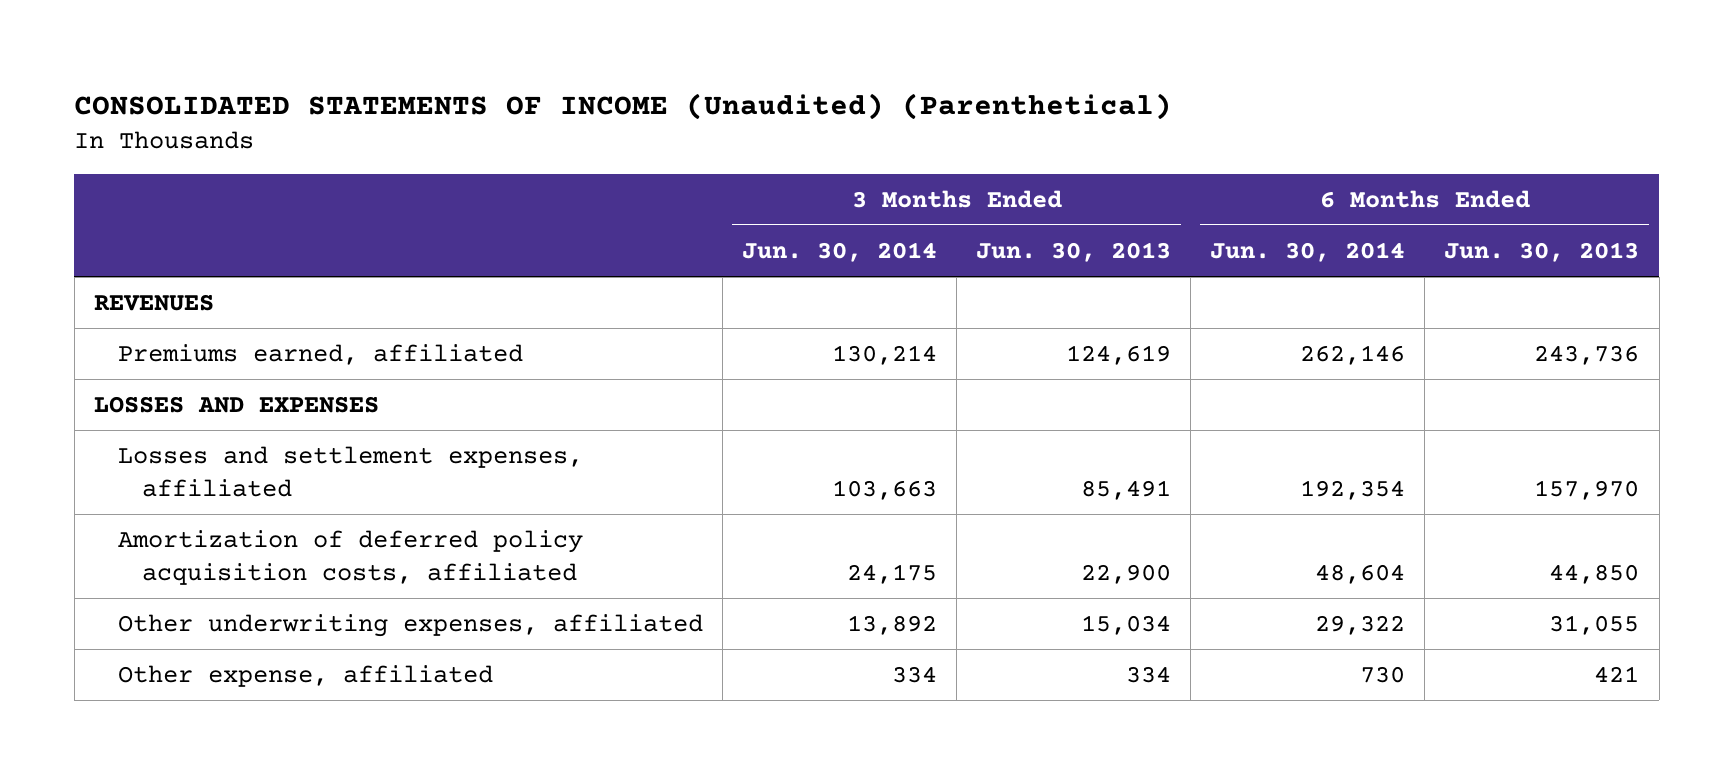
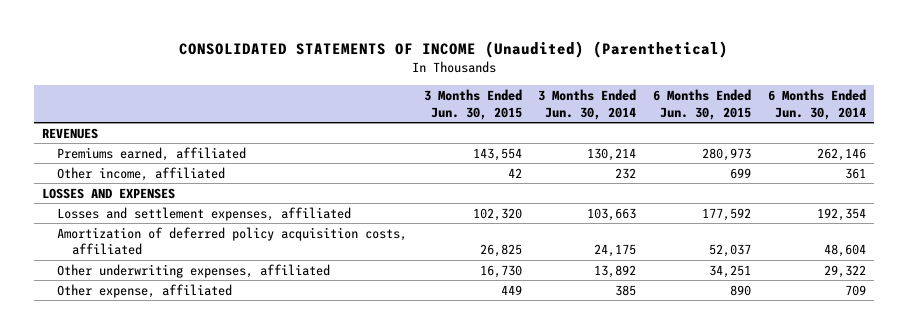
- | 3 Months Ended Jun. 30, 2014 | 3 Months Ended Jun. 30, 2013 | 6 Months Ended Jun. 30, 2014 | 6 Months Ended Jun. 30, 2013
+ | 3 Months Ended Jun. 30, 2015 | 3 Months Ended Jun. 30, 2014 | 6 Months Ended Jun. 30, 2015 | 6 Months Ended Jun. 30, 2014
+ Other income, affiliated | 42 | 232 | 699 | 361
- Other expense, affiliated | 334 | 334 | 730 | 421
+ Other expense, affiliated | 449 | 385 | 890 | 709

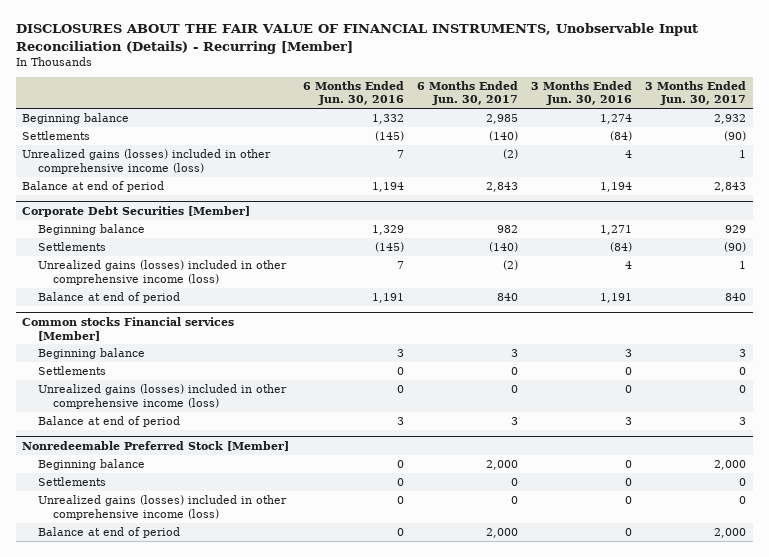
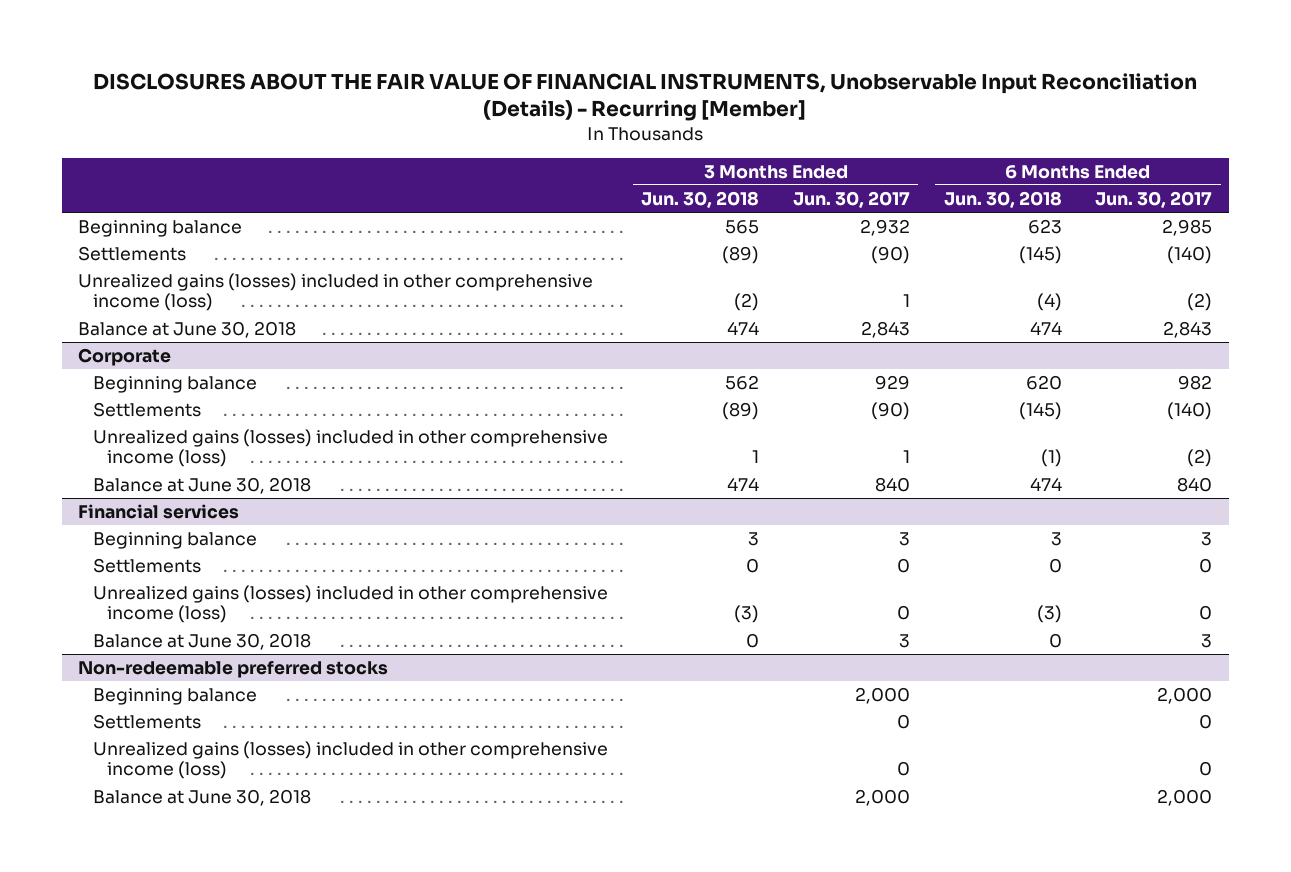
- | 6 Months Ended Jun. 30, 2016 | 6 Months Ended Jun. 30, 2017 | 3 Months Ended Jun. 30, 2016 | 3 Months Ended Jun. 30, 2017
+ | 3 Months Ended Jun. 30, 2018 | 3 Months Ended Jun. 30, 2017 | 6 Months Ended Jun. 30, 2018 | 6 Months Ended Jun. 30, 2017
- Balance at end of period | 1,194 | 2,843 | 1,194 | 2,843
- Corporate Debt Securities [Member]
+ Balance at June 30, 2018 | 474 | 2,843 | 474 | 2,843
+ Corporate
- Balance at end of period | 1,191 | 840 | 1,191 | 840
- Common stocks Financial services [Member]
+ Balance at June 30, 2018 | 474 | 840 | 474 | 840
+ Financial services
- Balance at end of period | 3 | 3 | 3 | 3
- Nonredeemable Preferred Stock [Member]
+ Balance at June 30, 2018 | 0 | 3 | 0 | 3
+ Non-redeemable preferred stocks
- Balance at end of period | 0 | 2,000 | 0 | 2,000
+ Balance at June 30, 2018 | | 2,000 | | 2,000

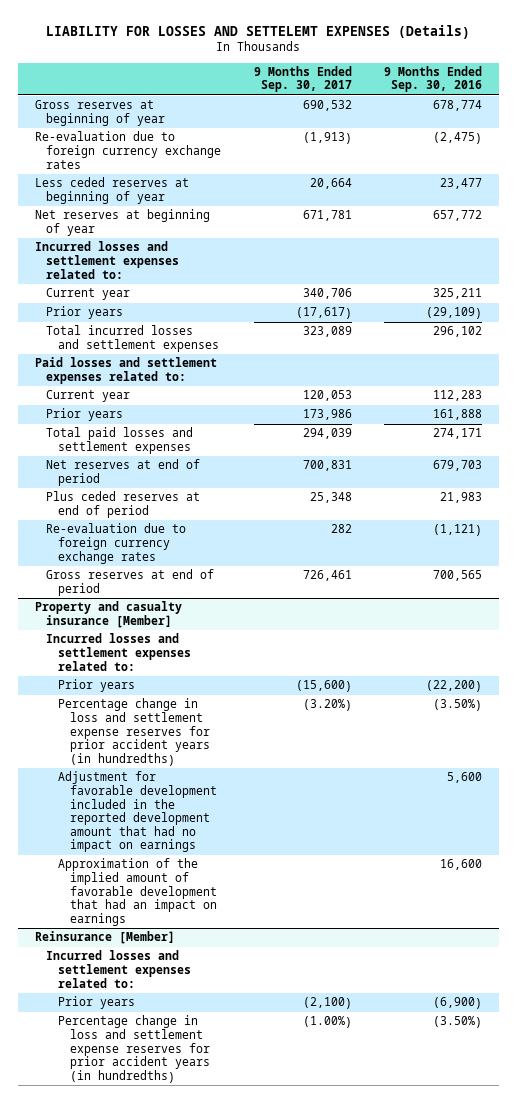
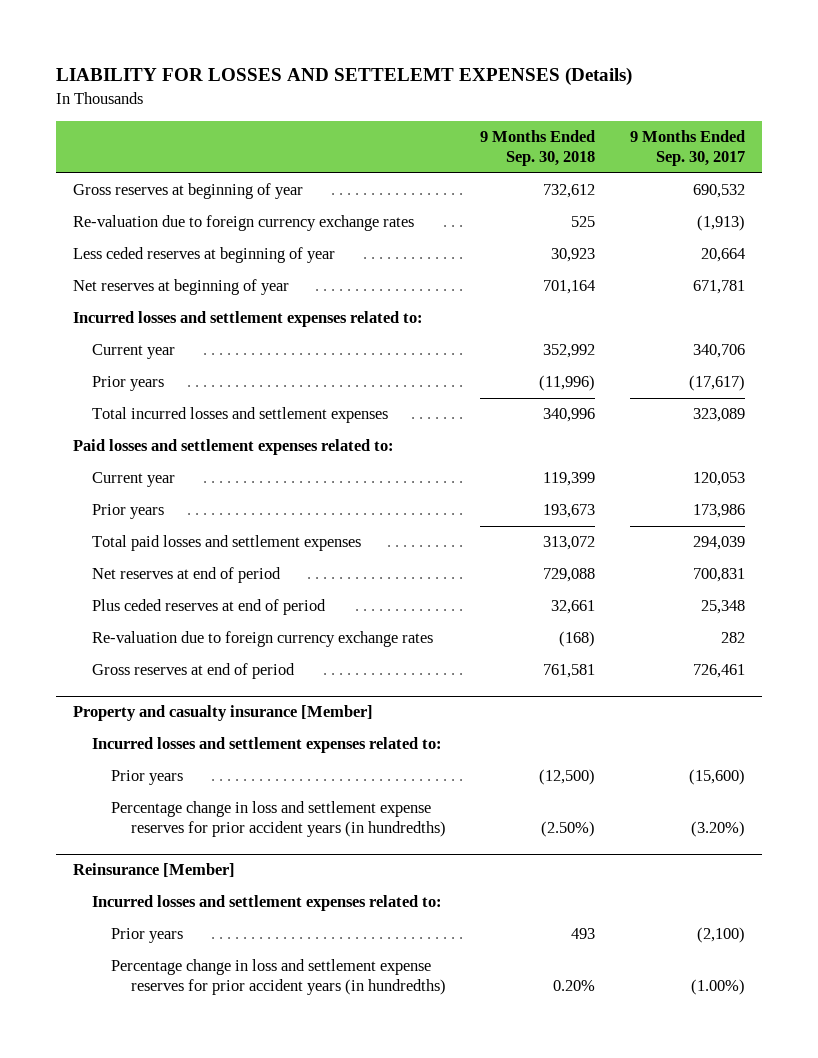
- | 9 Months Ended Sep. 30, 2017 | 9 Months Ended Sep. 30, 2016
+ | 9 Months Ended Sep. 30, 2018 | 9 Months Ended Sep. 30, 2017
- Re-evaluation due to foreign currency exchange rates | (1,913) | (2,475)
+ Re-valuation due to foreign currency exchange rates | 525 | (1,913)
- Re-evaluation due to foreign currency exchange rates | 282 | (1,121)
+ Re-valuation due to foreign currency exchange rates | (168) | 282
@ Property and casualty insurance [Member]
- Adjustment for favorable development included in the reported development amount that had no impact on earnings | | 5,600
- Approximation of the implied amount of favorable development that had an impact on earnings | | 16,600

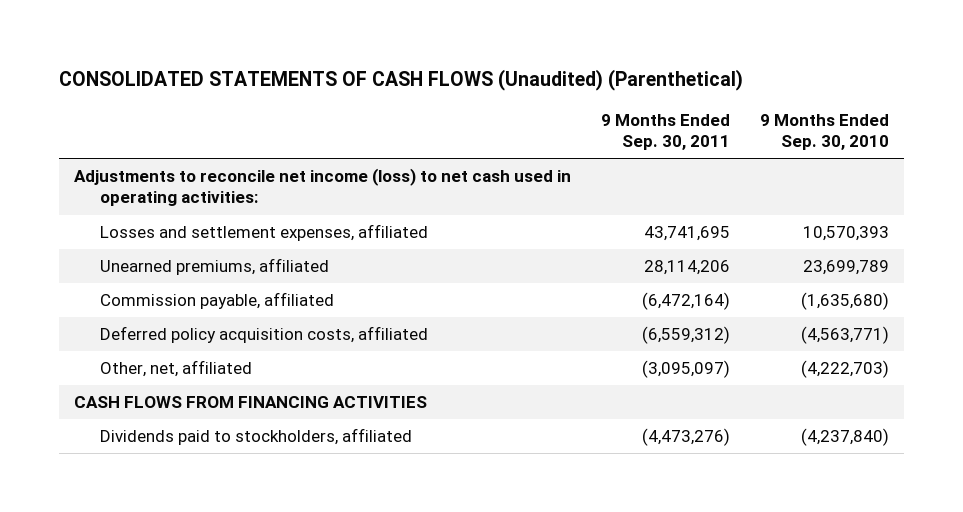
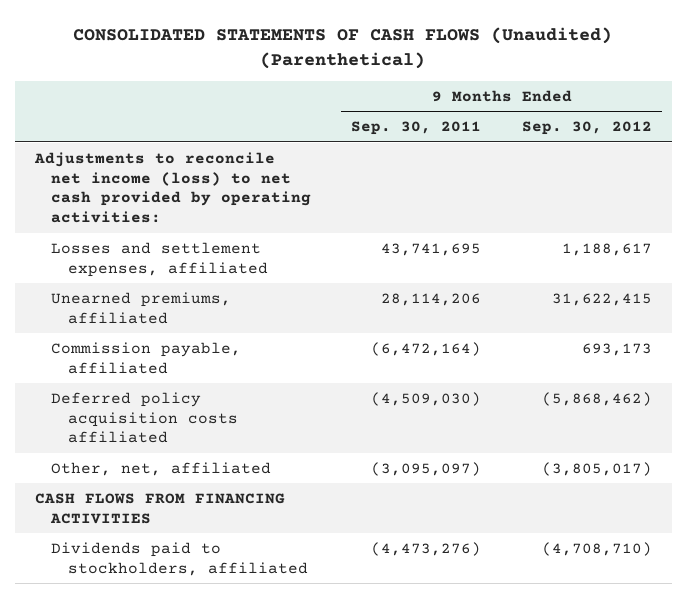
- | 9 Months Ended Sep. 30, 2011 | 9 Months Ended Sep. 30, 2010
+ | 9 Months Ended Sep. 30, 2011 | 9 Months Ended Sep. 30, 2012
- Adjustments to reconcile net income (loss) to net cash used in operating activities:
+ Adjustments to reconcile net income (loss) to net cash provided by operating activities:
- Deferred policy acquisition costs, affiliated | (6,559,312) | (4,563,771)
+ Deferred policy acquisition costs affiliated | (4,509,030) | (5,868,462)

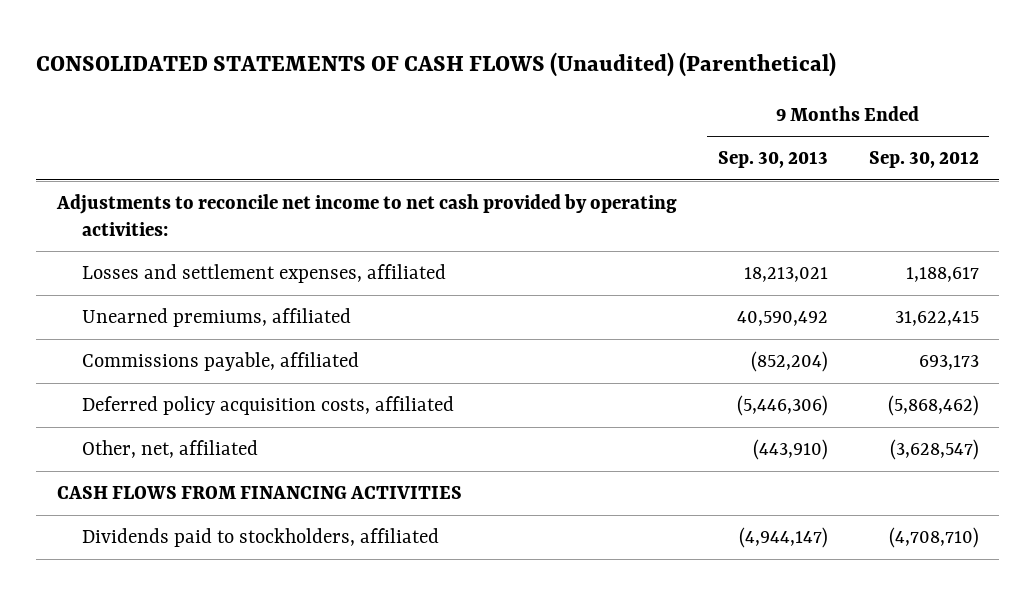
- | 9 Months Ended Sep. 30, 2011 | 9 Months Ended Sep. 30, 2012
+ | 9 Months Ended Sep. 30, 2013 | 9 Months Ended Sep. 30, 2012
- Adjustments to reconcile net income (loss) to net cash provided by operating activities:
+ Adjustments to reconcile net income to net cash provided by operating activities:
- Commission payable, affiliated | (6,472,164) | 693,173
- Deferred policy acquisition costs affiliated | (4,509,030) | (5,868,462)
- Other, net, affiliated | (3,095,097) | (3,805,017)
+ Commissions payable, affiliated | (852,204) | 693,173
+ Deferred policy acquisition costs, affiliated | (5,446,306) | (5,868,462)
+ Other, net, affiliated | (443,910) | (3,628,547)

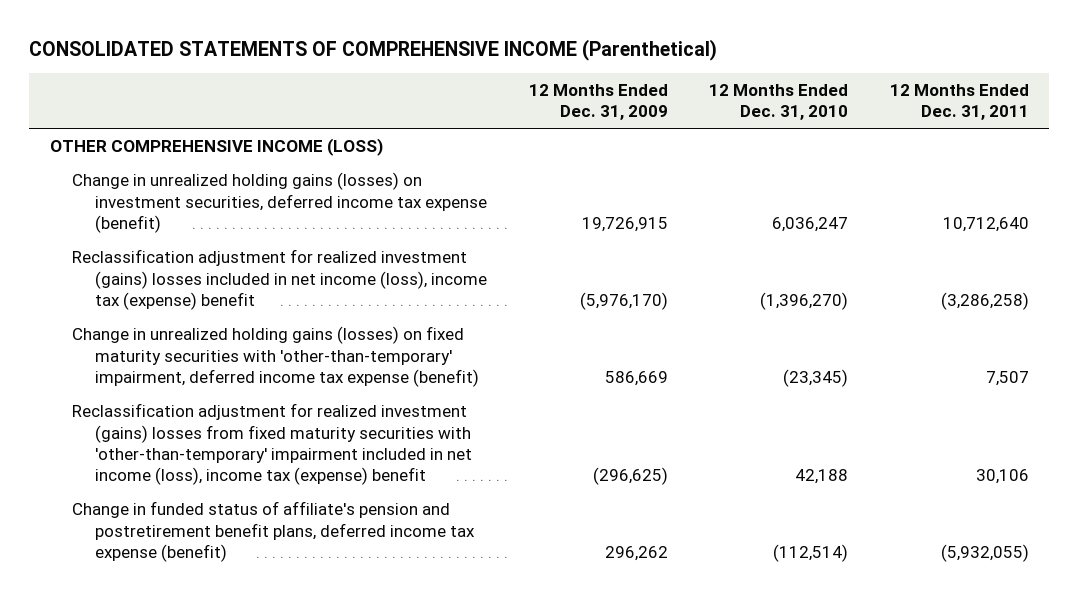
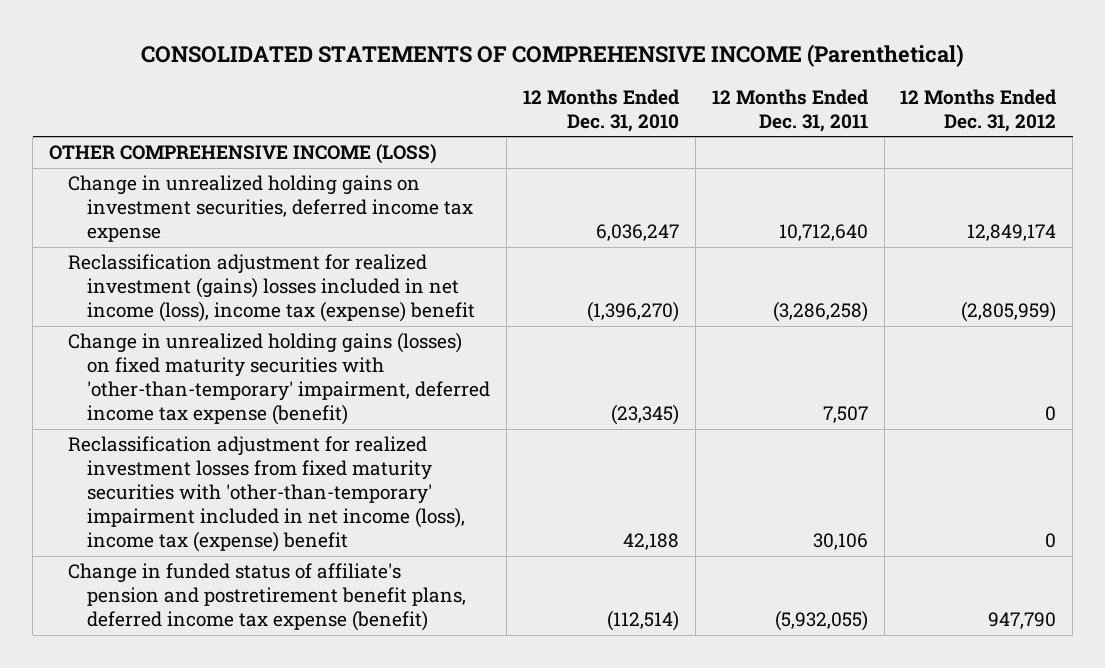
- | 12 Months Ended Dec. 31, 2009 | 12 Months Ended Dec. 31, 2010 | 12 Months Ended Dec. 31, 2011
+ | 12 Months Ended Dec. 31, 2010 | 12 Months Ended Dec. 31, 2011 | 12 Months Ended Dec. 31, 2012
- Change in unrealized holding gains (losses) on investment securities, deferred income tax expense (benefit) | 19,726,915 | 6,036,247 | 10,712,640
+ Change in unrealized holding gains on investment securities, deferred income tax expense | 6,036,247 | 10,712,640 | 12,849,174
- Reclassification adjustment for realized investment (gains) losses from fixed maturity securities with 'other-than-temporary' impairment included in net income (loss), income tax (expense) benefit | (296,625) | 42,188 | 30,106
+ Reclassification adjustment for realized investment losses from fixed maturity securities with 'other-than-temporary' impairment included in net income (loss), income tax (expense) benefit | 42,188 | 30,106 | 0

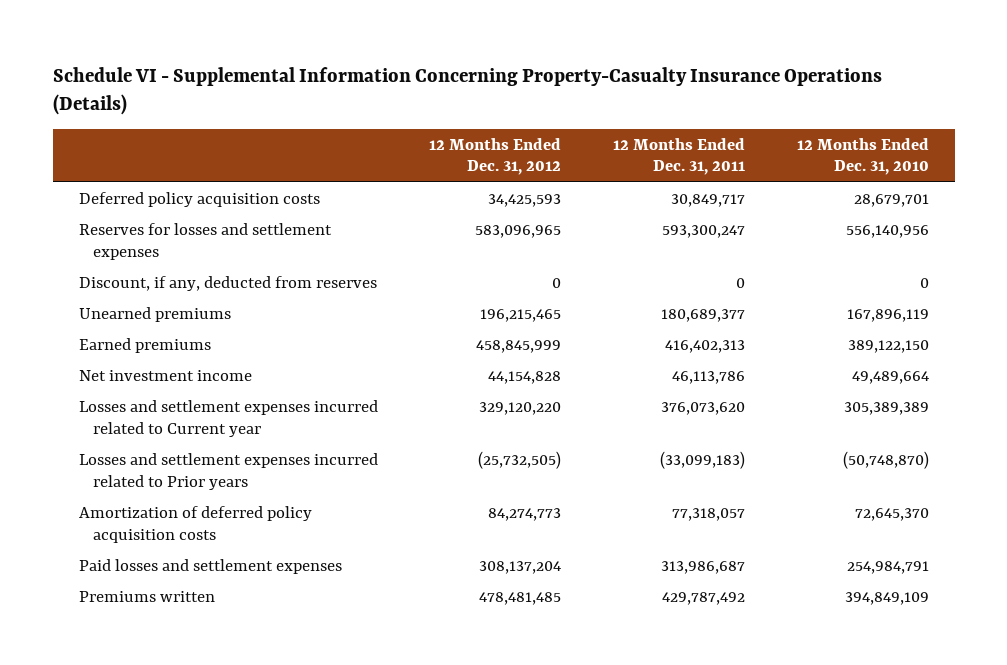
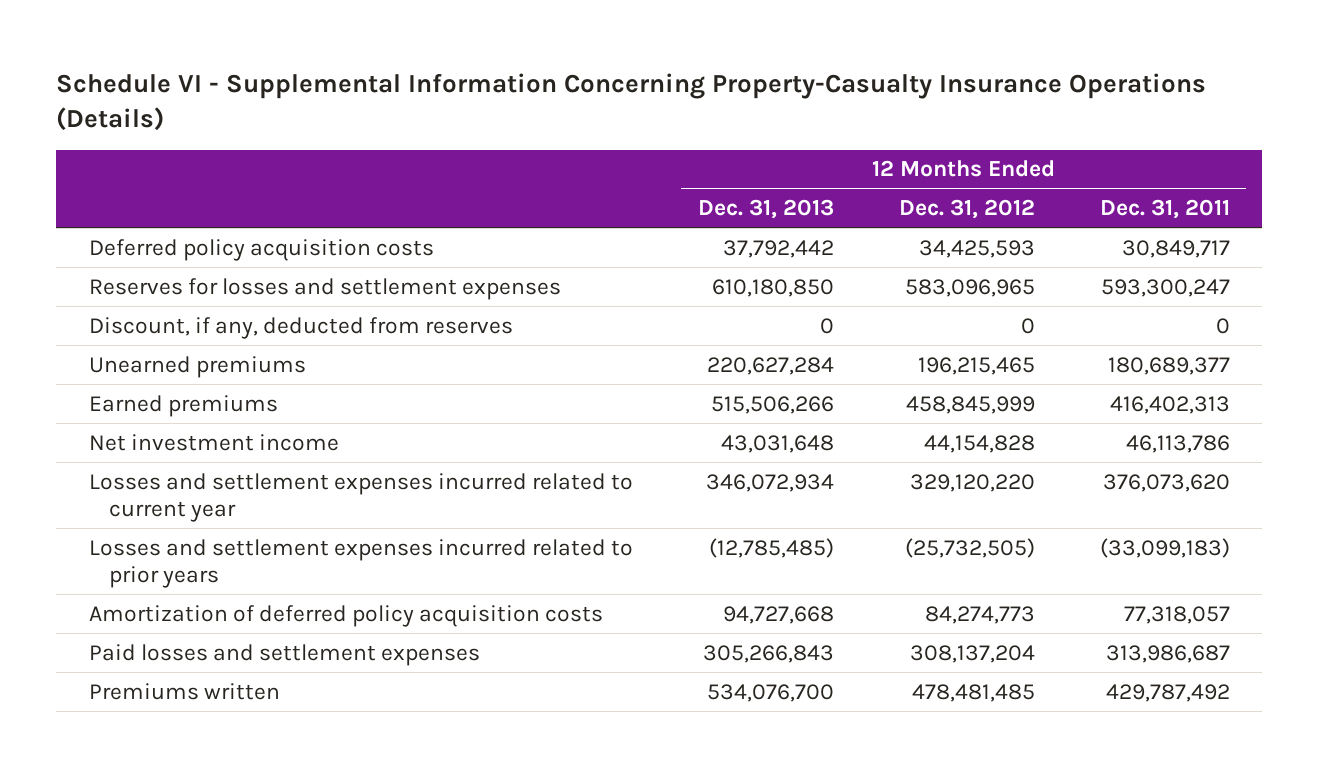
- | 12 Months Ended Dec. 31, 2012 | 12 Months Ended Dec. 31, 2011 | 12 Months Ended Dec. 31, 2010
+ | 12 Months Ended Dec. 31, 2013 | 12 Months Ended Dec. 31, 2012 | 12 Months Ended Dec. 31, 2011
- Losses and settlement expenses incurred related to Current year | 329,120,220 | 376,073,620 | 305,389,389
- Losses and settlement expenses incurred related to Prior years | (25,732,505) | (33,099,183) | (50,748,870)
+ Losses and settlement expenses incurred related to current year | 346,072,934 | 329,120,220 | 376,073,620
+ Losses and settlement expenses incurred related to prior years | (12,785,485) | (25,732,505) | (33,099,183)

